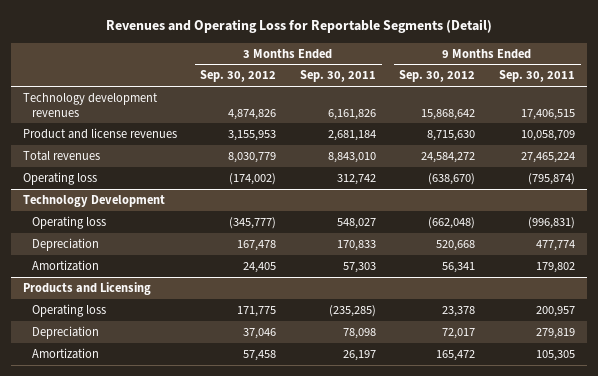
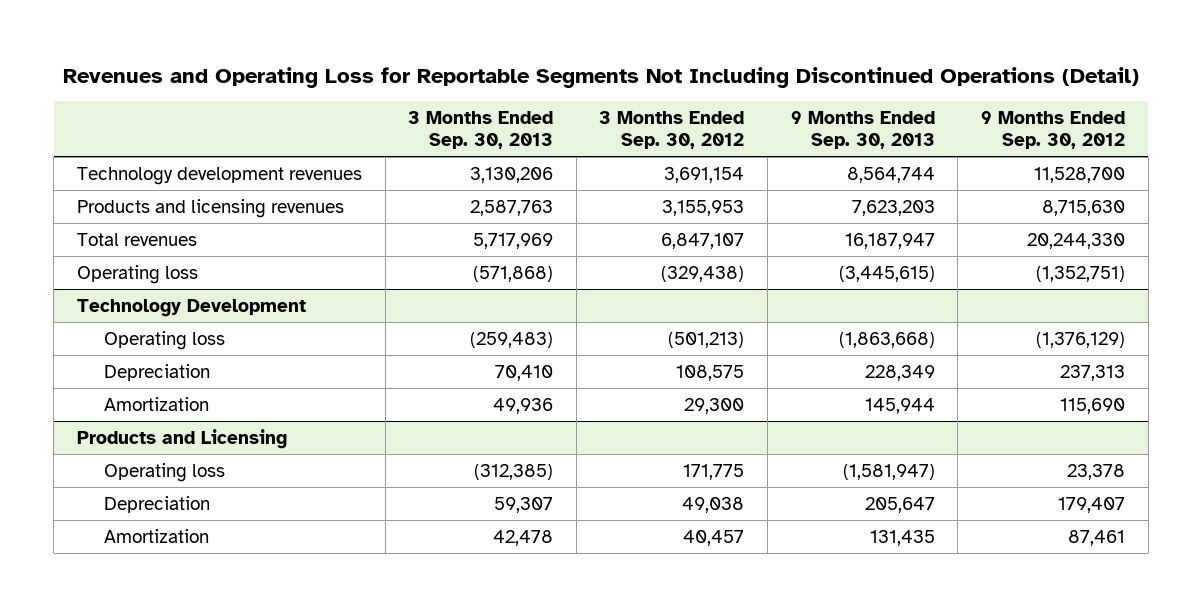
- Revenues and Operating Loss for Reportable Segments (Detail)
+ Revenues and Operating Loss for Reportable Segments Not Including Discontinued Operations (Detail)
- | 3 Months Ended Sep. 30, 2012 | 3 Months Ended Sep. 30, 2011 | 9 Months Ended Sep. 30, 2012 | 9 Months Ended Sep. 30, 2011
+ | 3 Months Ended Sep. 30, 2013 | 3 Months Ended Sep. 30, 2012 | 9 Months Ended Sep. 30, 2013 | 9 Months Ended Sep. 30, 2012
- Technology development revenues | 4,874,826 | 6,161,826 | 15,868,642 | 17,406,515
- Product and license revenues | 3,155,953 | 2,681,184 | 8,715,630 | 10,058,709
- Total revenues | 8,030,779 | 8,843,010 | 24,584,272 | 27,465,224
- Operating loss | (174,002) | 312,742 | (638,670) | (795,874)
+ Technology development revenues | 3,130,206 | 3,691,154 | 8,564,744 | 11,528,700
+ Products and licensing revenues | 2,587,763 | 3,155,953 | 7,623,203 | 8,715,630
+ Total revenues | 5,717,969 | 6,847,107 | 16,187,947 | 20,244,330
+ Operating loss | (571,868) | (329,438) | (3,445,615) | (1,352,751)
@ Technology Development
- Operating loss | (345,777) | 548,027 | (662,048) | (996,831)
- Depreciation | 167,478 | 170,833 | 520,668 | 477,774
- Amortization | 24,405 | 57,303 | 56,341 | 179,802
+ Operating loss | (259,483) | (501,213) | (1,863,668) | (1,376,129)
+ Depreciation | 70,410 | 108,575 | 228,349 | 237,313
+ Amortization | 49,936 | 29,300 | 145,944 | 115,690
@ Products and Licensing
- Depreciation | 37,046 | 78,098 | 72,017 | 279,819
- Amortization | 57,458 | 26,197 | 165,472 | 105,305
+ Depreciation | 59,307 | 49,038 | 205,647 | 179,407
+ Amortization | 42,478 | 40,457 | 131,435 | 87,461

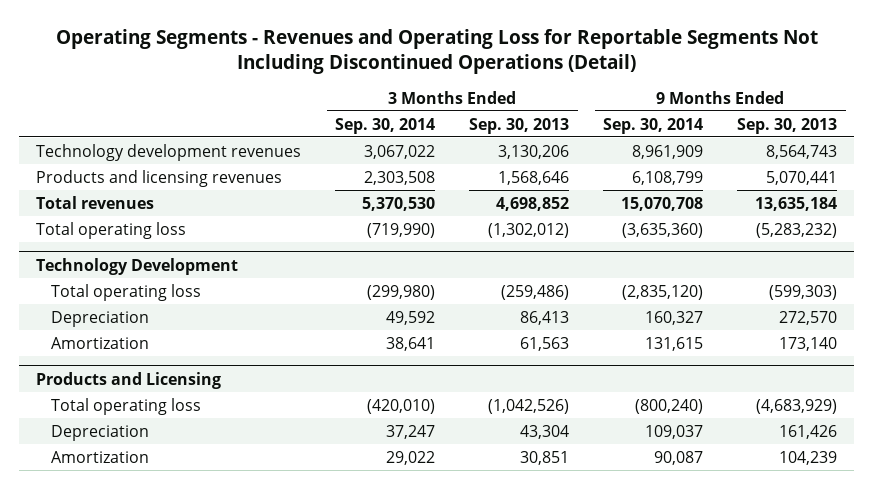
- Revenues and Operating Loss for Reportable Segments Not Including Discontinued Operations (Detail)
+ Operating Segments - Revenues and Operating Loss for Reportable Segments Not Including Discontinued Operations (Detail)
- | 3 Months Ended Sep. 30, 2013 | 3 Months Ended Sep. 30, 2012 | 9 Months Ended Sep. 30, 2013 | 9 Months Ended Sep. 30, 2012
+ | 3 Months Ended Sep. 30, 2014 | 3 Months Ended Sep. 30, 2013 | 9 Months Ended Sep. 30, 2014 | 9 Months Ended Sep. 30, 2013
- Technology development revenues | 3,130,206 | 3,691,154 | 8,564,744 | 11,528,700
- Products and licensing revenues | 2,587,763 | 3,155,953 | 7,623,203 | 8,715,630
- Total revenues | 5,717,969 | 6,847,107 | 16,187,947 | 20,244,330
- Operating loss | (571,868) | (329,438) | (3,445,615) | (1,352,751)
+ Technology development revenues | 3,067,022 | 3,130,206 | 8,961,909 | 8,564,743
+ Products and licensing revenues | 2,303,508 | 1,568,646 | 6,108,799 | 5,070,441
+ Total revenues | 5,370,530 | 4,698,852 | 15,070,708 | 13,635,184
+ Total operating loss | (719,990) | (1,302,012) | (3,635,360) | (5,283,232)
@ Technology Development
- Operating loss | (259,483) | (501,213) | (1,863,668) | (1,376,129)
- Depreciation | 70,410 | 108,575 | 228,349 | 237,313
- Amortization | 49,936 | 29,300 | 145,944 | 115,690
+ Total operating loss | (299,980) | (259,486) | (2,835,120) | (599,303)
+ Depreciation | 49,592 | 86,413 | 160,327 | 272,570
+ Amortization | 38,641 | 61,563 | 131,615 | 173,140
@ Products and Licensing
- Operating loss | (312,385) | 171,775 | (1,581,947) | 23,378
- Depreciation | 59,307 | 49,038 | 205,647 | 179,407
- Amortization | 42,478 | 40,457 | 131,435 | 87,461
+ Total operating loss | (420,010) | (1,042,526) | (800,240) | (4,683,929)
+ Depreciation | 37,247 | 43,304 | 109,037 | 161,426
+ Amortization | 29,022 | 30,851 | 90,087 | 104,239

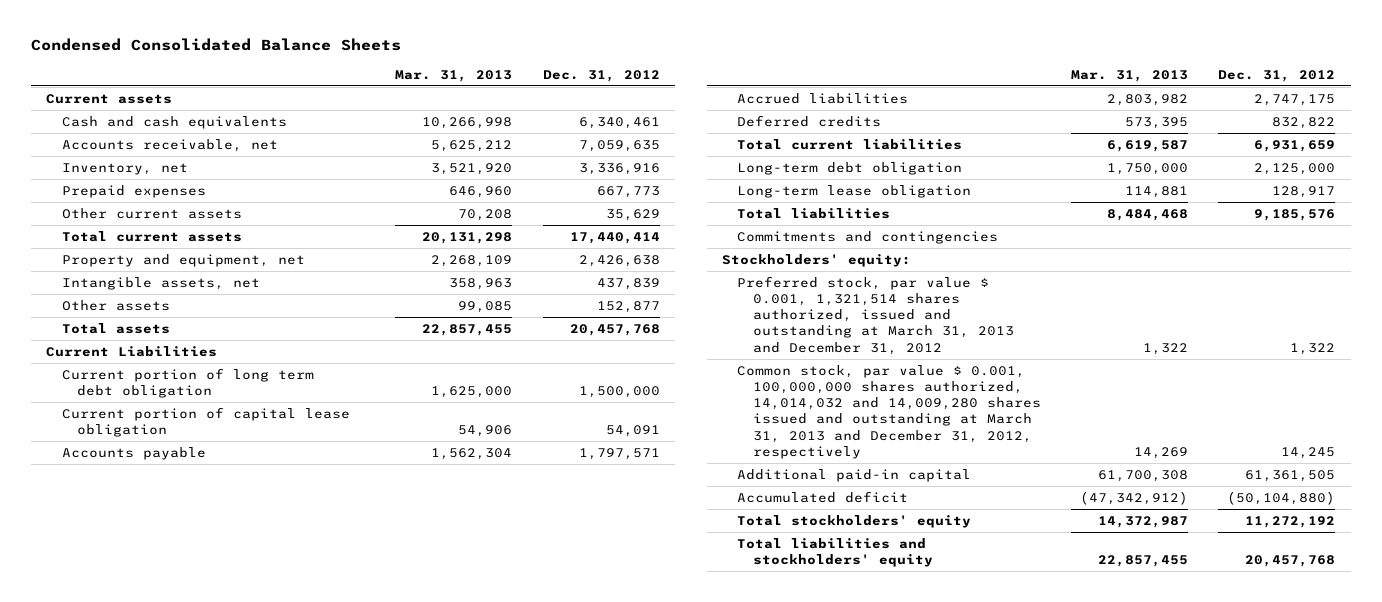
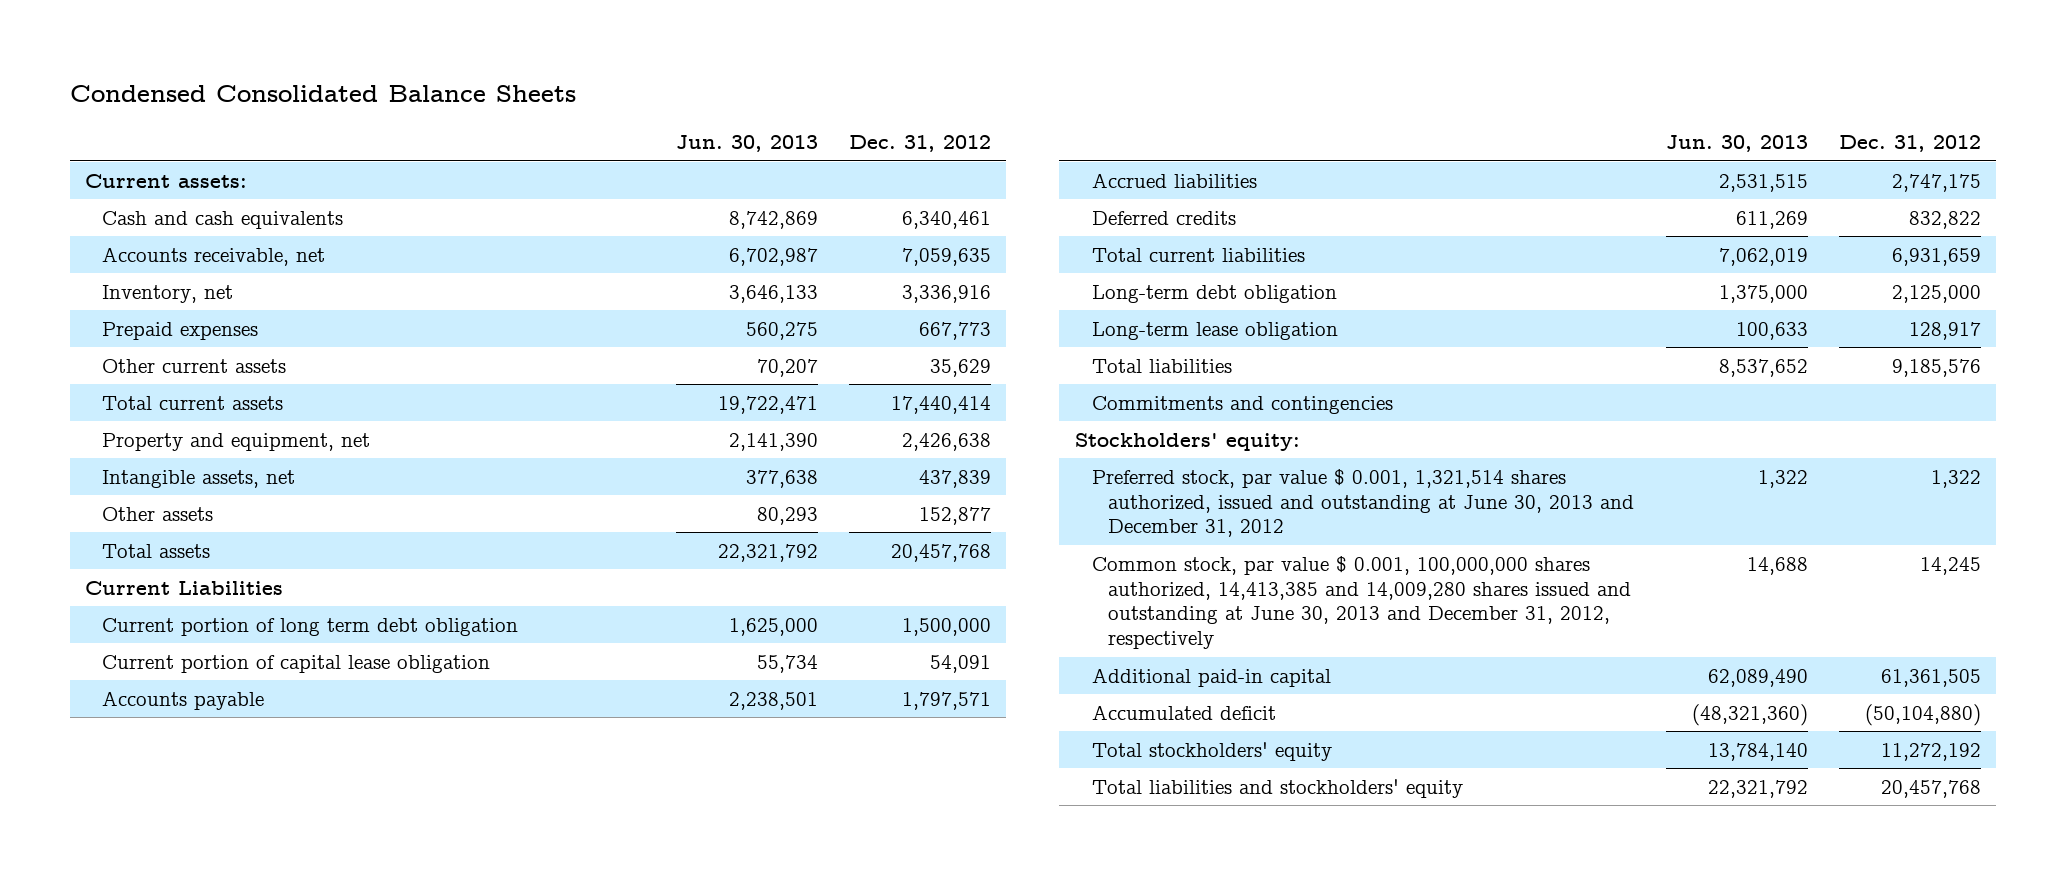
- | Mar. 31, 2013 | Dec. 31, 2012
+ | Jun. 30, 2013 | Dec. 31, 2012
- Current assets
+ Current assets:
- Preferred stock, par value $ 0.001, 1,321,514 shares authorized, issued and outstanding at March 31, 2013 and December 31, 2012 | 1,322 | 1,322
- Common stock, par value $ 0.001, 100,000,000 shares authorized, 14,014,032 and 14,009,280 shares issued and outstanding at March 31, 2013 and December 31, 2012, respectively | 14,269 | 14,245
+ Preferred stock, par value $ 0.001, 1,321,514 shares authorized, issued and outstanding at June 30, 2013 and December 31, 2012 | 1,322 | 1,322
+ Common stock, par value $ 0.001, 100,000,000 shares authorized, 14,413,385 and 14,009,280 shares issued and outstanding at June 30, 2013 and December 31, 2012, respectively | 14,688 | 14,245

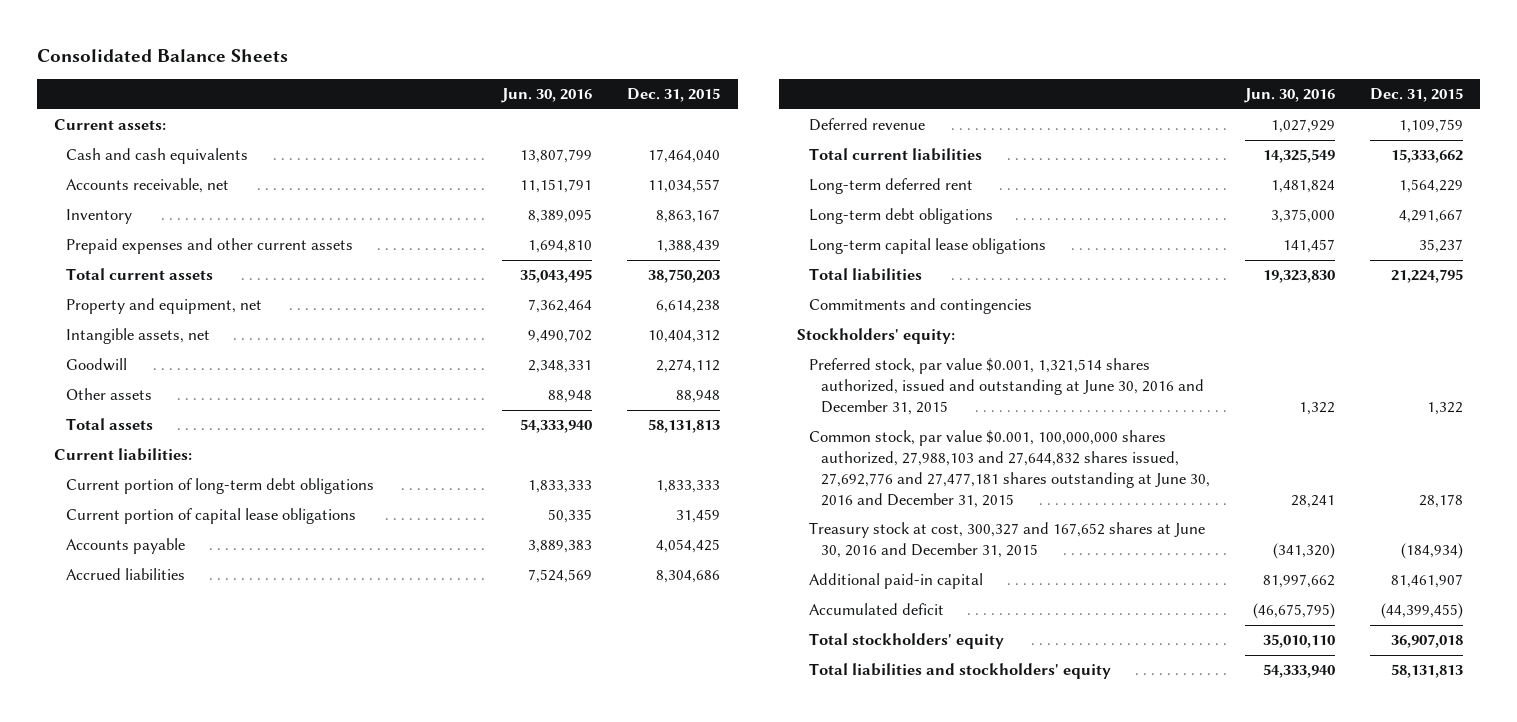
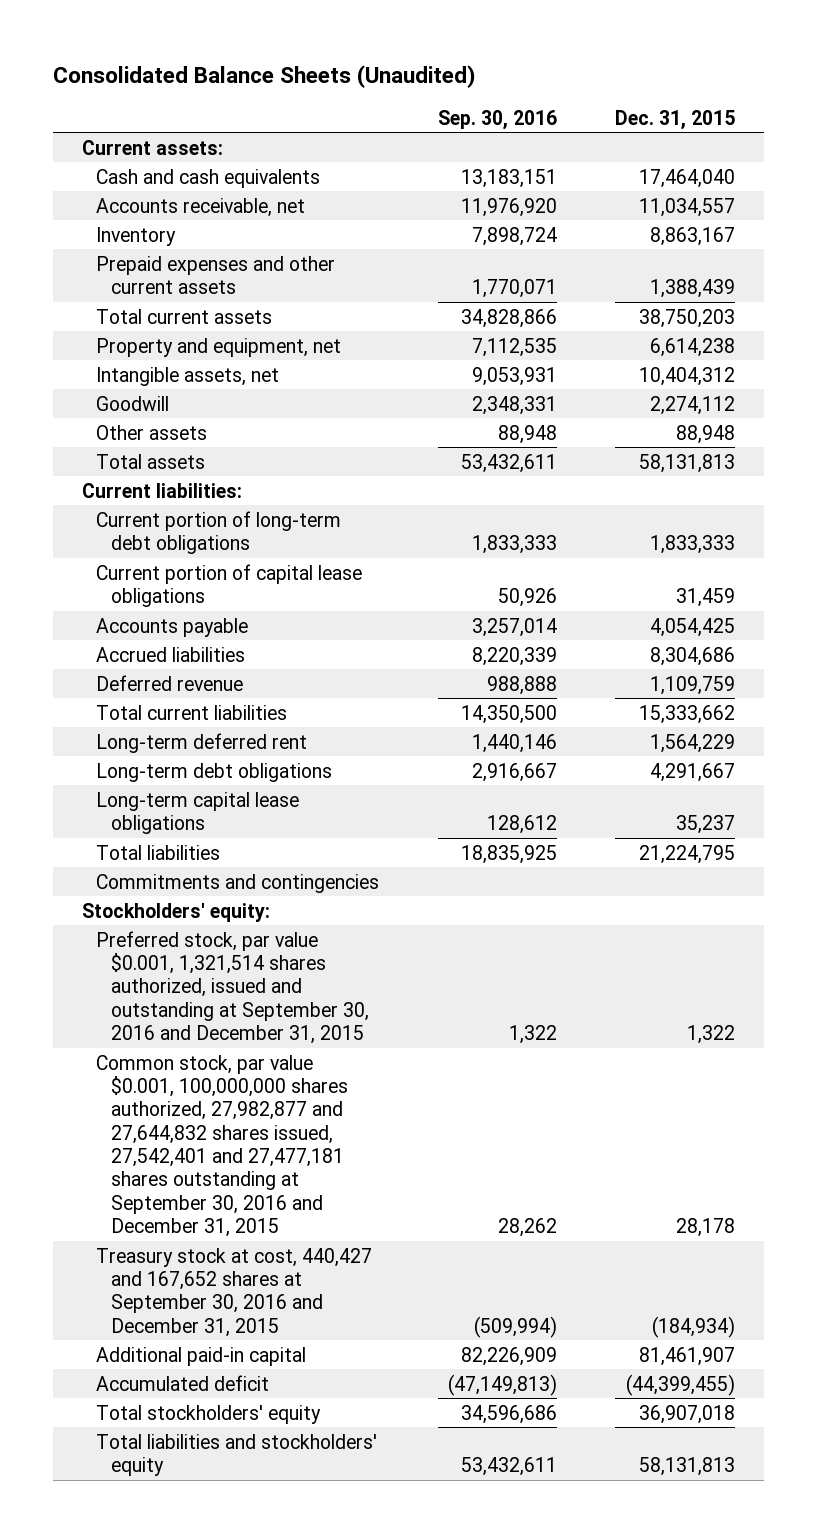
- Consolidated Balance Sheets
+ Consolidated Balance Sheets (Unaudited)
- | Jun. 30, 2016 | Dec. 31, 2015
+ | Sep. 30, 2016 | Dec. 31, 2015
- Preferred stock, par value $0.001, 1,321,514 shares authorized, issued and outstanding at June 30, 2016 and December 31, 2015 | 1,322 | 1,322
- Common stock, par value $0.001, 100,000,000 shares authorized, 27,988,103 and 27,644,832 shares issued, 27,692,776 and 27,477,181 shares outstanding at June 30, 2016 and December 31, 2015 | 28,241 | 28,178
- Treasury stock at cost, 300,327 and 167,652 shares at June 30, 2016 and December 31, 2015 | (341,320) | (184,934)
+ Preferred stock, par value $0.001, 1,321,514 shares authorized, issued and outstanding at September 30, 2016 and December 31, 2015 | 1,322 | 1,322
+ Common stock, par value $0.001, 100,000,000 shares authorized, 27,982,877 and 27,644,832 shares issued, 27,542,401 and 27,477,181 shares outstanding at September 30, 2016 and December 31, 2015 | 28,262 | 28,178
+ Treasury stock at cost, 440,427 and 167,652 shares at September 30, 2016 and December 31, 2015 | (509,994) | (184,934)

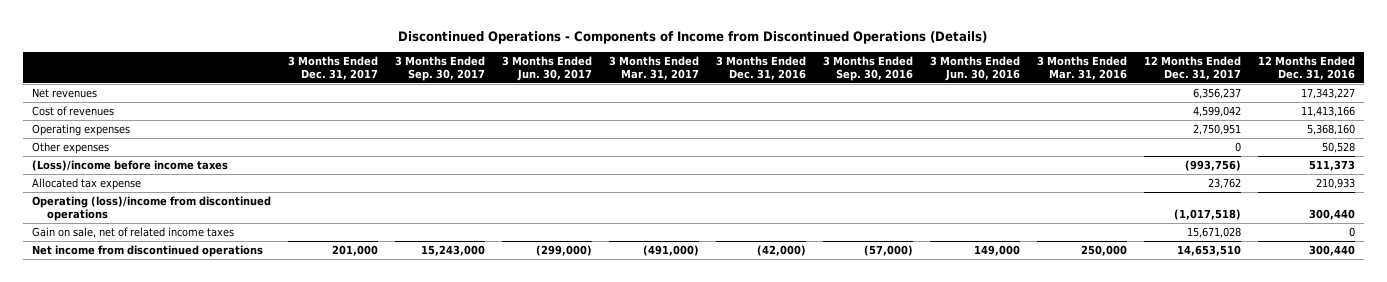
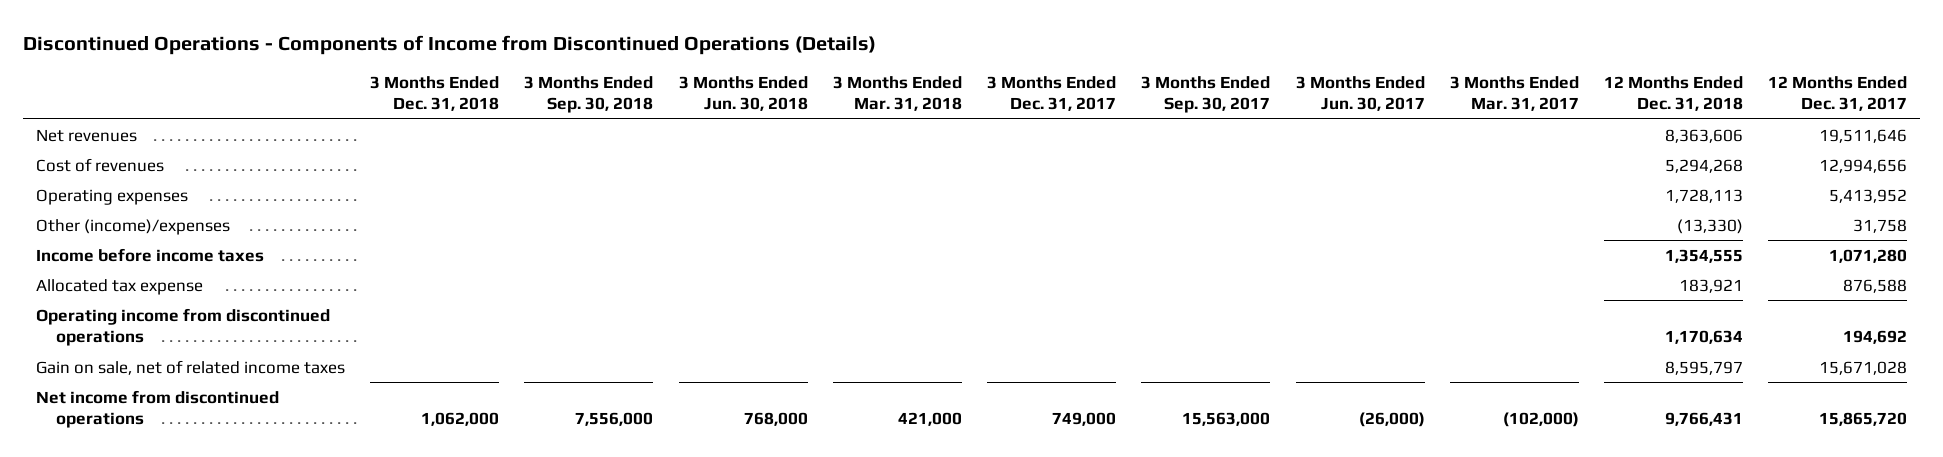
- | 3 Months Ended Dec. 31, 2017 | 3 Months Ended Sep. 30, 2017 | 3 Months Ended Jun. 30, 2017 | 3 Months Ended Mar. 31, 2017 | 3 Months Ended Dec. 31, 2016 | 3 Months Ended Sep. 30, 2016 | 3 Months Ended Jun. 30, 2016 | 3 Months Ended Mar. 31, 2016 | 12 Months Ended Dec. 31, 2017 | 12 Months Ended Dec. 31, 2016
+ | 3 Months Ended Dec. 31, 2018 | 3 Months Ended Sep. 30, 2018 | 3 Months Ended Jun. 30, 2018 | 3 Months Ended Mar. 31, 2018 | 3 Months Ended Dec. 31, 2017 | 3 Months Ended Sep. 30, 2017 | 3 Months Ended Jun. 30, 2017 | 3 Months Ended Mar. 31, 2017 | 12 Months Ended Dec. 31, 2018 | 12 Months Ended Dec. 31, 2017
- Net revenues | | | | | | | | | 6,356,237 | 17,343,227
- Cost of revenues | | | | | | | | | 4,599,042 | 11,413,166
- Operating expenses | | | | | | | | | 2,750,951 | 5,368,160
- Other expenses | | | | | | | | | 0 | 50,528
- (Loss)/income before income taxes | | | | | | | | | (993,756) | 511,373
- Allocated tax expense | | | | | | | | | 23,762 | 210,933
- Operating (loss)/income from discontinued operations | | | | | | | | | (1,017,518) | 300,440
+ Net revenues | | | | | | | | | 8,363,606 | 19,511,646
+ Cost of revenues | | | | | | | | | 5,294,268 | 12,994,656
+ Operating expenses | | | | | | | | | 1,728,113 | 5,413,952
+ Other (income)/expenses | | | | | | | | | (13,330) | 31,758
+ Income before income taxes | | | | | | | | | 1,354,555 | 1,071,280
+ Allocated tax expense | | | | | | | | | 183,921 | 876,588
+ Operating income from discontinued operations | | | | | | | | | 1,170,634 | 194,692
- Net income from discontinued operations | 201,000 | 15,243,000 | (299,000) | (491,000) | (42,000) | (57,000) | 149,000 | 250,000 | 14,653,510 | 300,440
+ Net income from discontinued operations | 1,062,000 | 7,556,000 | 768,000 | 421,000 | 749,000 | 15,563,000 | (26,000) | (102,000) | 9,766,431 | 15,865,720

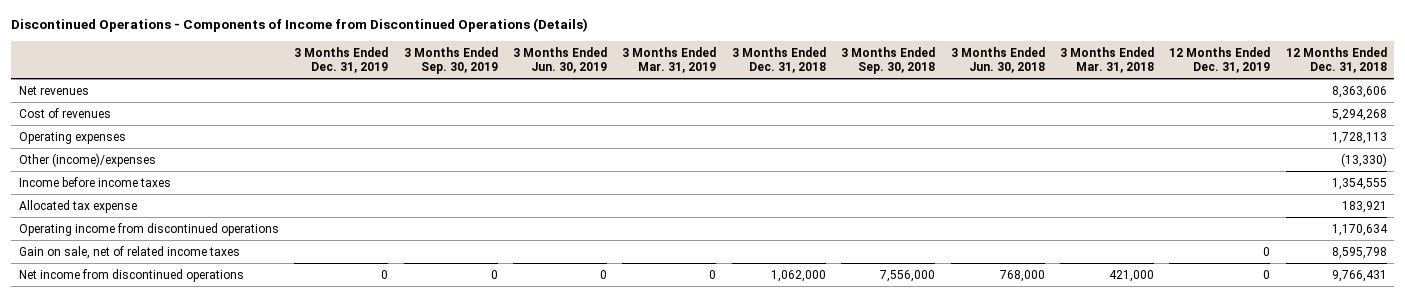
- | 3 Months Ended Dec. 31, 2018 | 3 Months Ended Sep. 30, 2018 | 3 Months Ended Jun. 30, 2018 | 3 Months Ended Mar. 31, 2018 | 3 Months Ended Dec. 31, 2017 | 3 Months Ended Sep. 30, 2017 | 3 Months Ended Jun. 30, 2017 | 3 Months Ended Mar. 31, 2017 | 12 Months Ended Dec. 31, 2018 | 12 Months Ended Dec. 31, 2017
+ | 3 Months Ended Dec. 31, 2019 | 3 Months Ended Sep. 30, 2019 | 3 Months Ended Jun. 30, 2019 | 3 Months Ended Mar. 31, 2019 | 3 Months Ended Dec. 31, 2018 | 3 Months Ended Sep. 30, 2018 | 3 Months Ended Jun. 30, 2018 | 3 Months Ended Mar. 31, 2018 | 12 Months Ended Dec. 31, 2019 | 12 Months Ended Dec. 31, 2018
- Gain on sale, net of related income taxes | | | | | | | | | 8,595,797 | 15,671,028
+ Gain on sale, net of related income taxes | | | | | | | | | 0 | 8,595,798

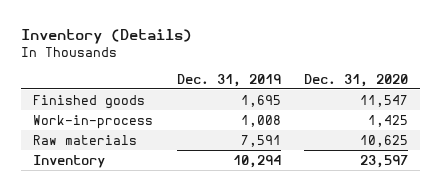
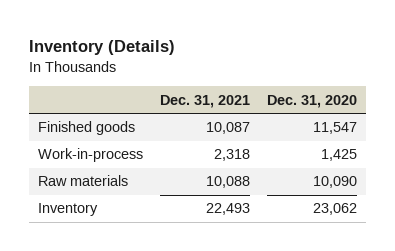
- | Dec. 31, 2019 | Dec. 31, 2020
+ | Dec. 31, 2021 | Dec. 31, 2020
- Raw materials | 7,591 | 10,625
- Inventory | 10,294 | 23,597
+ Raw materials | 10,088 | 10,090
+ Inventory | 22,493 | 23,062

